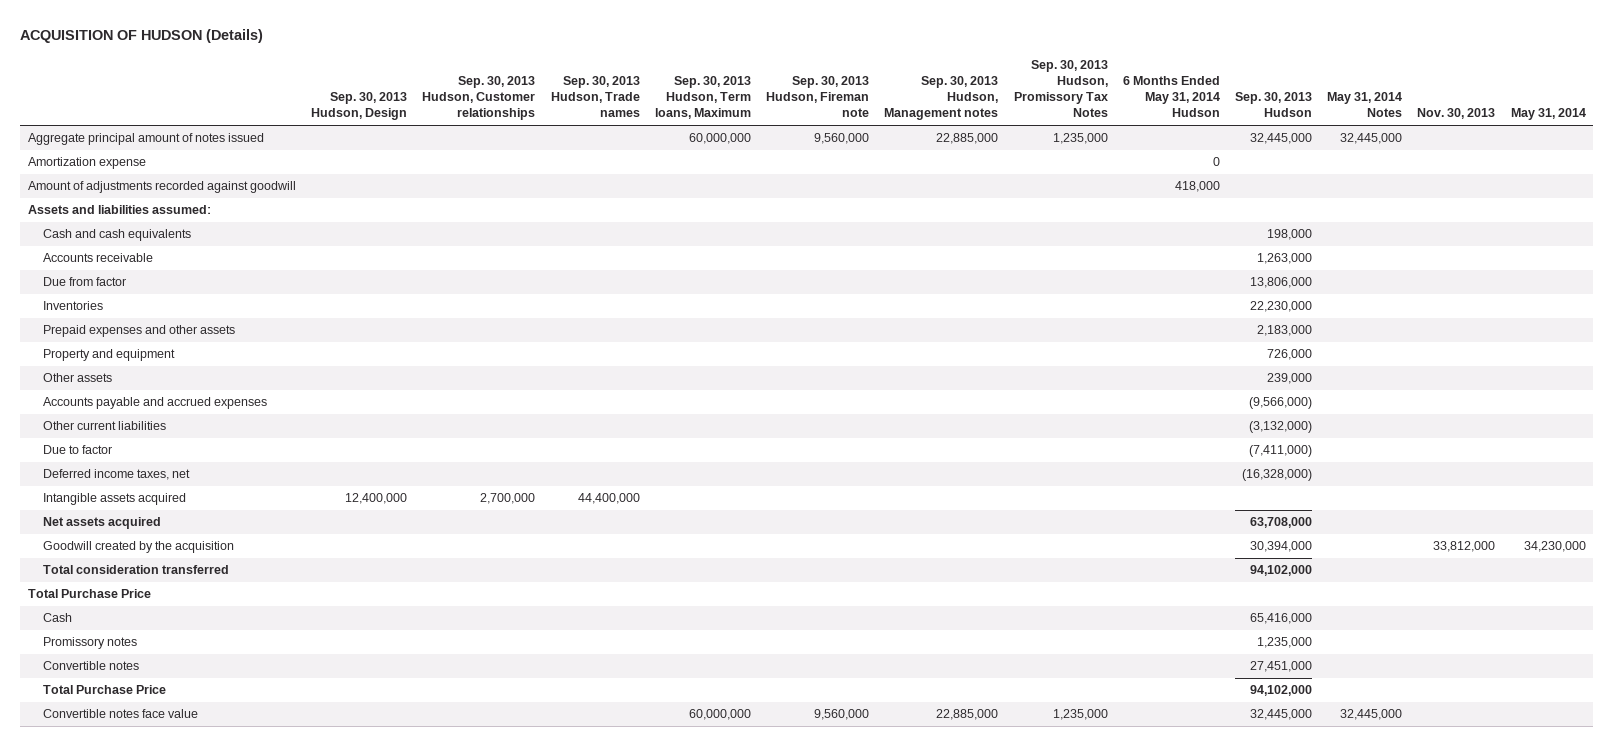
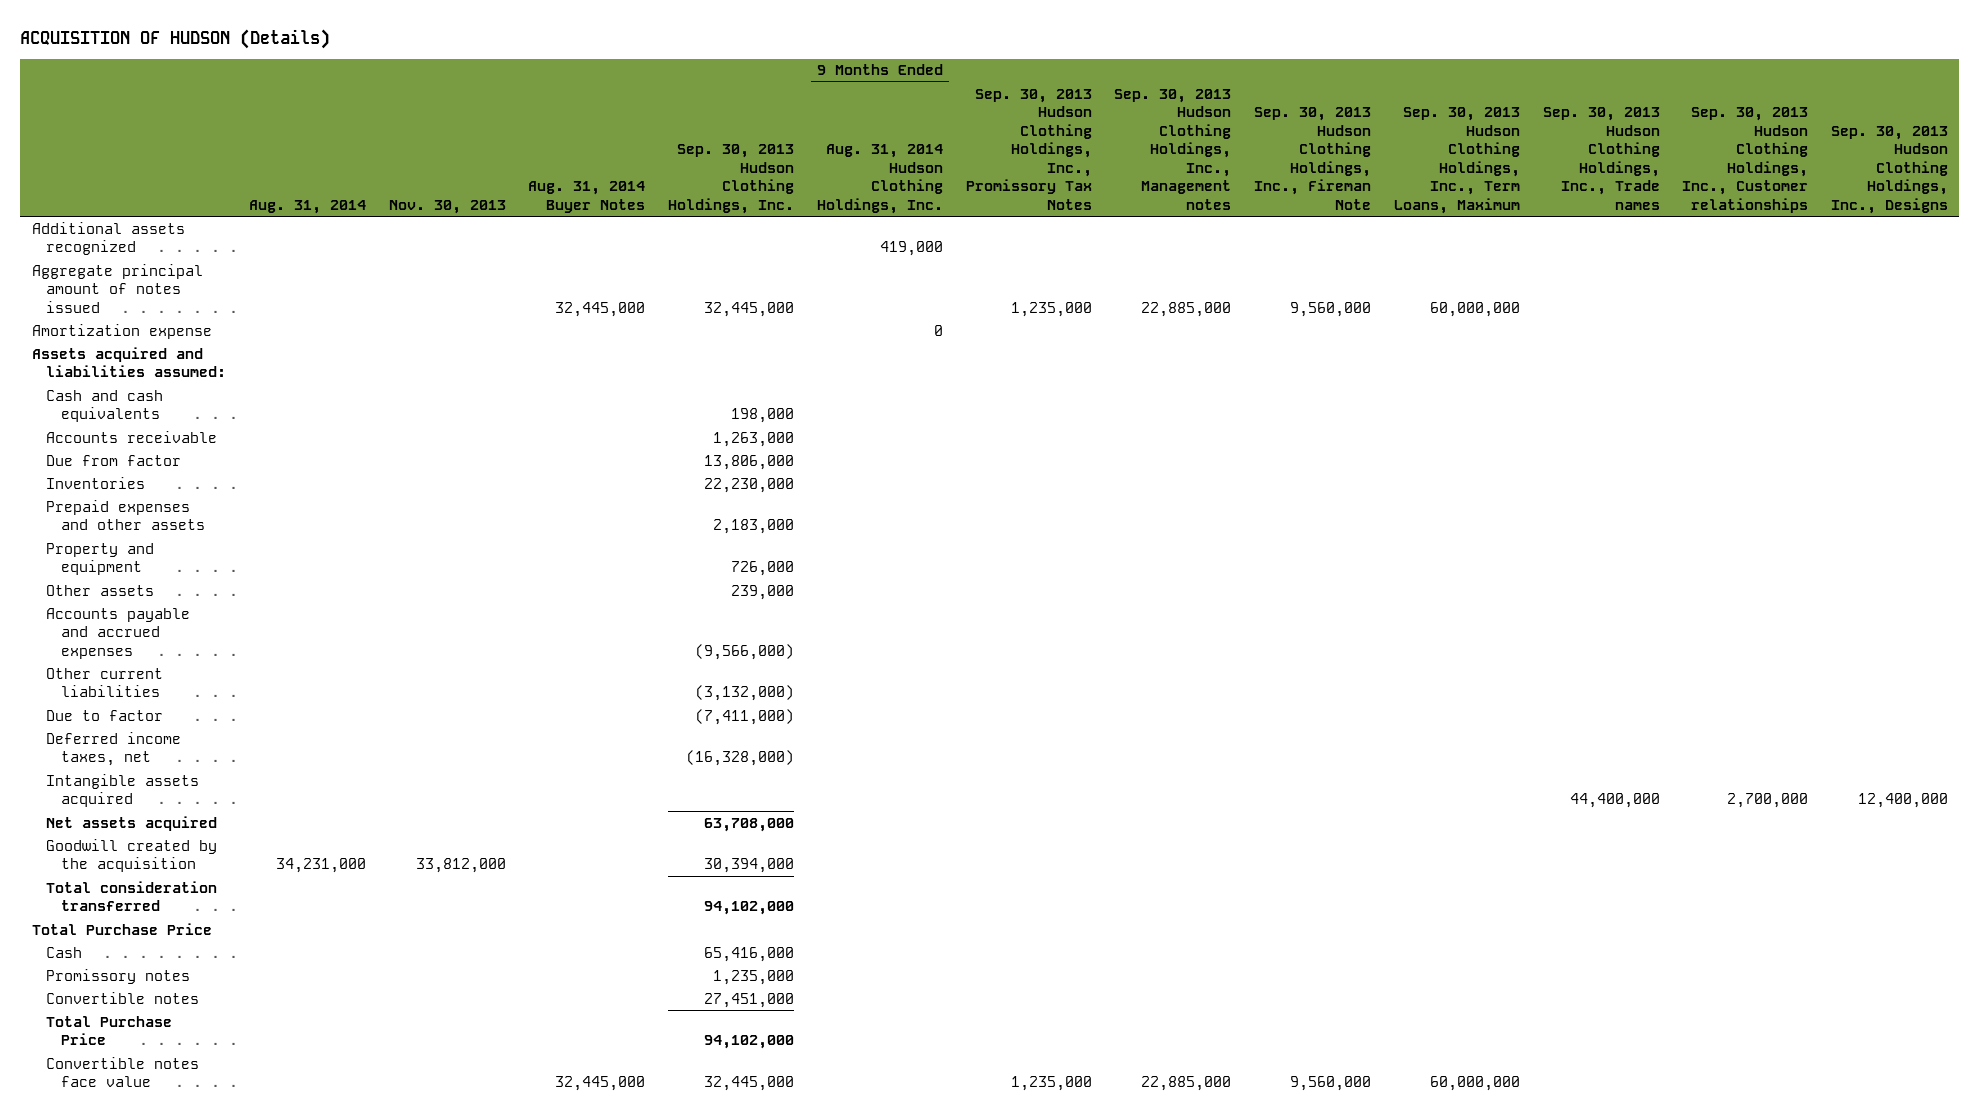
- | Sep. 30, 2013 Hudson, Design | Sep. 30, 2013 Hudson, Customer relationships | Sep. 30, 2013 Hudson, Trade names | Sep. 30, 2013 Hudson, Term loans, Maximum | Sep. 30, 2013 Hudson, Fireman note | Sep. 30, 2013 Hudson, Management notes | Sep. 30, 2013 Hudson, Promissory Tax Notes | 6 Months Ended May 31, 2014 Hudson | Sep. 30, 2013 Hudson | May 31, 2014 Notes | Nov. 30, 2013 | May 31, 2014
+ | Aug. 31, 2014 | Nov. 30, 2013 | Aug. 31, 2014 Buyer Notes | Sep. 30, 2013 Hudson Clothing Holdings, Inc. | 9 Months Ended Aug. 31, 2014 Hudson Clothing Holdings, Inc. | Sep. 30, 2013 Hudson Clothing Holdings, Inc., Promissory Tax Notes | Sep. 30, 2013 Hudson Clothing Holdings, Inc., Management notes | Sep. 30, 2013 Hudson Clothing Holdings, Inc., Fireman Note | Sep. 30, 2013 Hudson Clothing Holdings, Inc., Term Loans, Maximum | Sep. 30, 2013 Hudson Clothing Holdings, Inc., Trade names | Sep. 30, 2013 Hudson Clothing Holdings, Inc., Customer relationships | Sep. 30, 2013 Hudson Clothing Holdings, Inc., Designs
+ Additional assets recognized | | | | | 419,000 | | | | | | |
- Amount of adjustments recorded against goodwill | | | | | | | | 418,000 | | | |
- Assets and liabilities assumed:
+ Assets acquired and liabilities assumed:

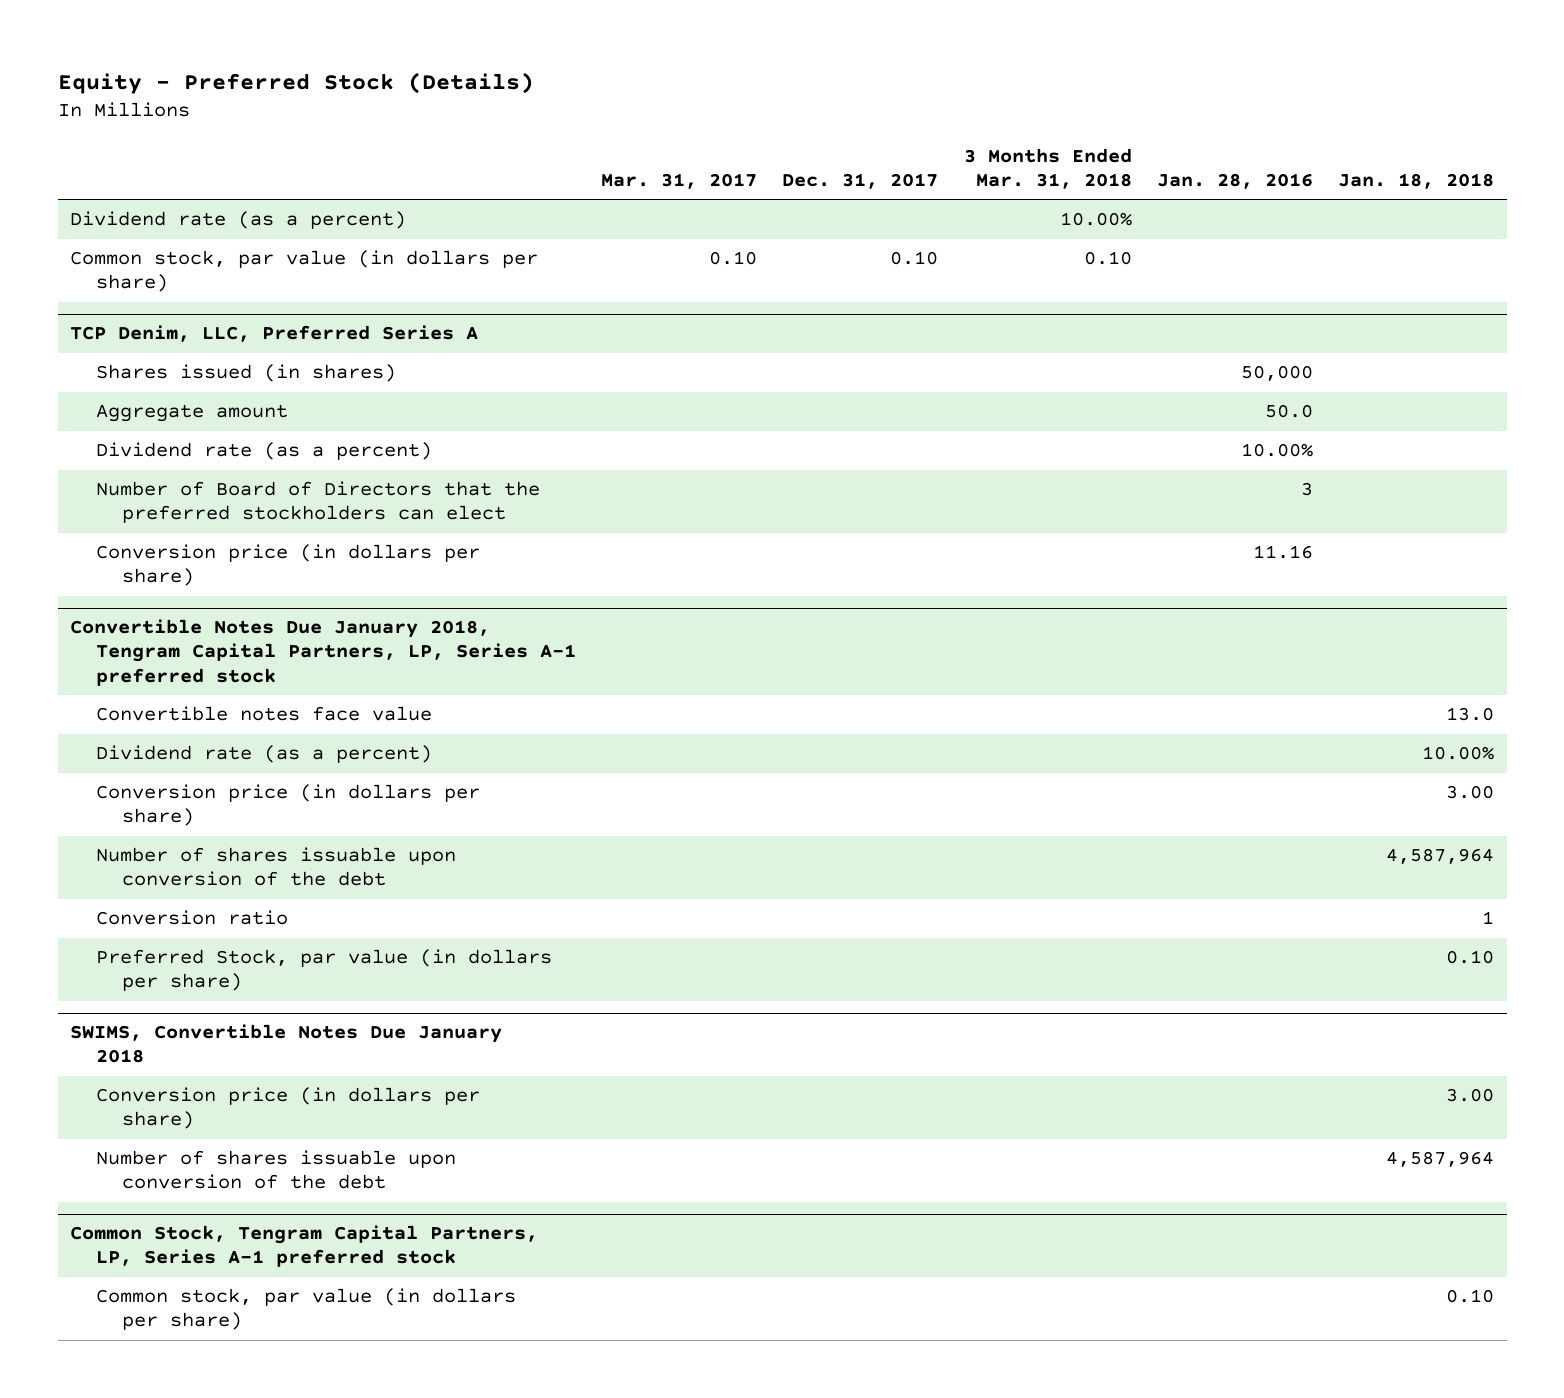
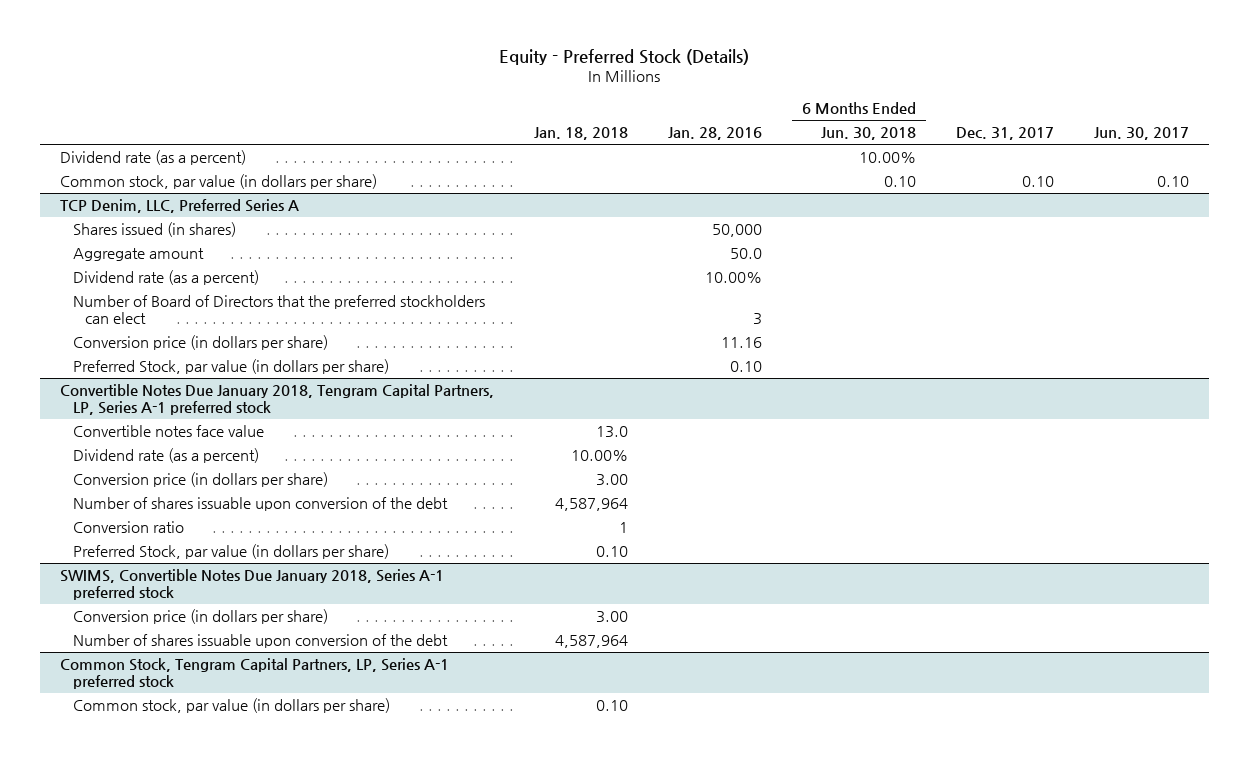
- | Mar. 31, 2017 | Dec. 31, 2017 | 3 Months Ended Mar. 31, 2018 | Jan. 28, 2016 | Jan. 18, 2018
+ | Jan. 18, 2018 | Jan. 28, 2016 | 6 Months Ended Jun. 30, 2018 | Dec. 31, 2017 | Jun. 30, 2017
@ TCP Denim, LLC, Preferred Series A
+ Preferred Stock, par value (in dollars per share) | | 0.10 | | |
- SWIMS, Convertible Notes Due January 2018
+ SWIMS, Convertible Notes Due January 2018, Series A-1 preferred stock

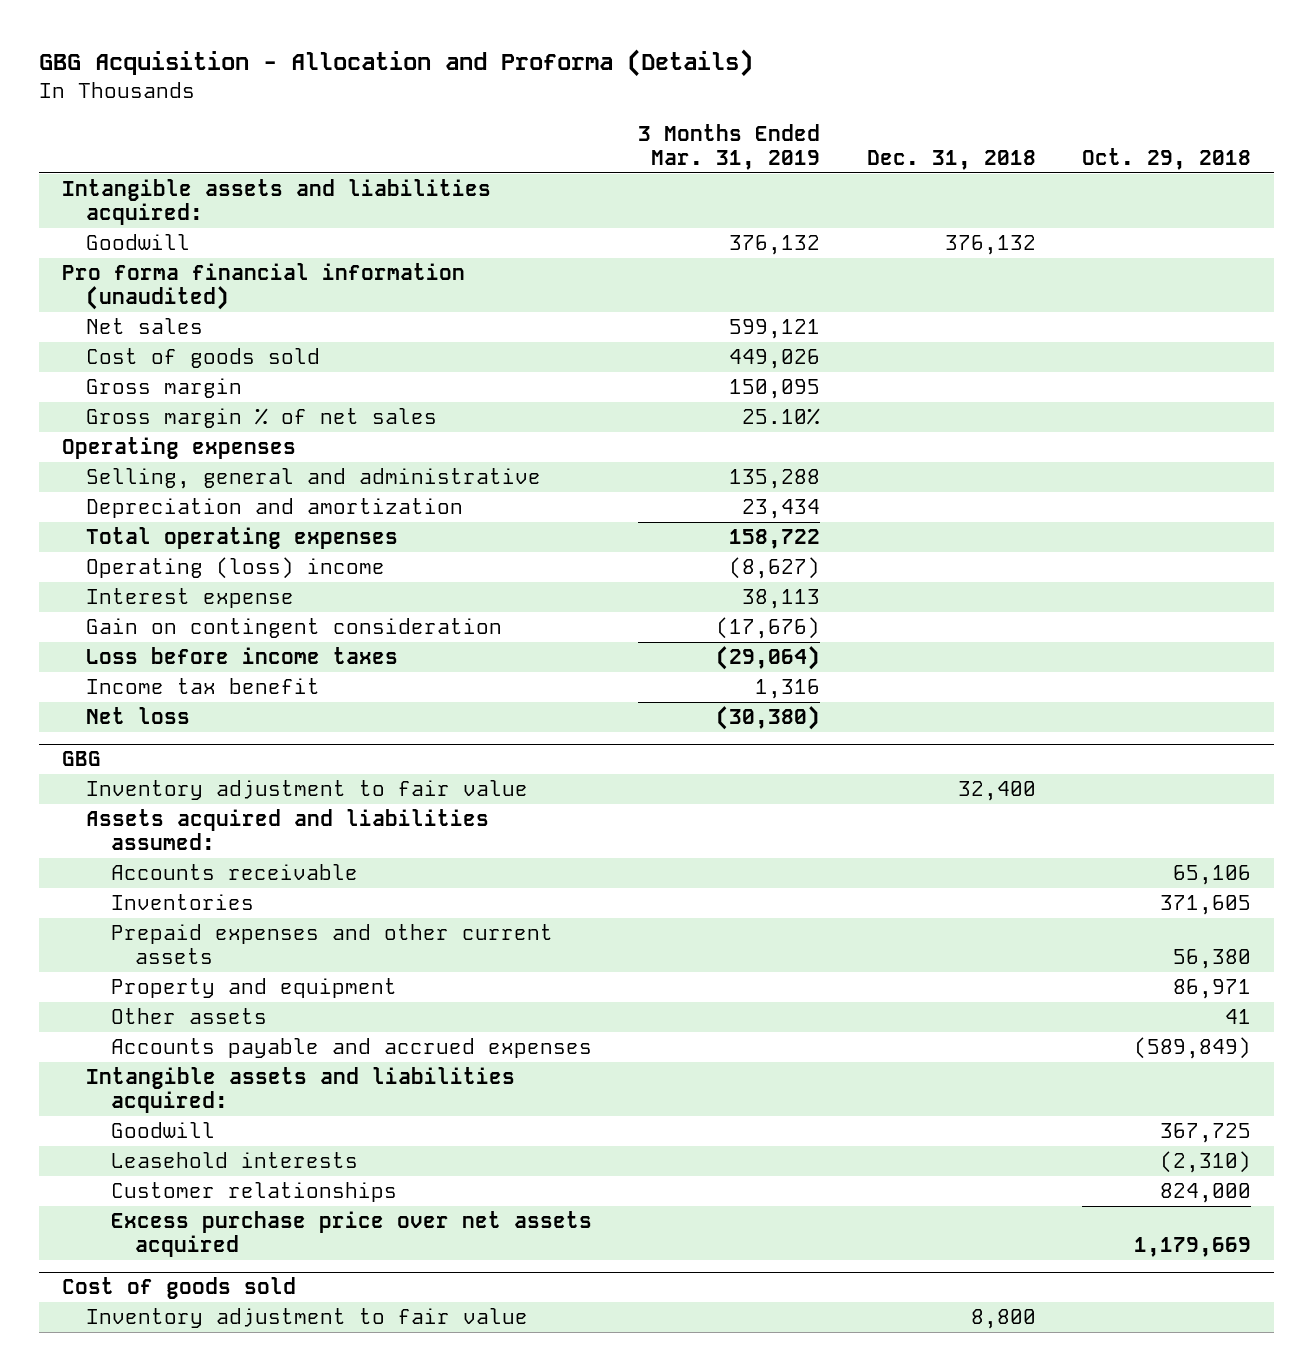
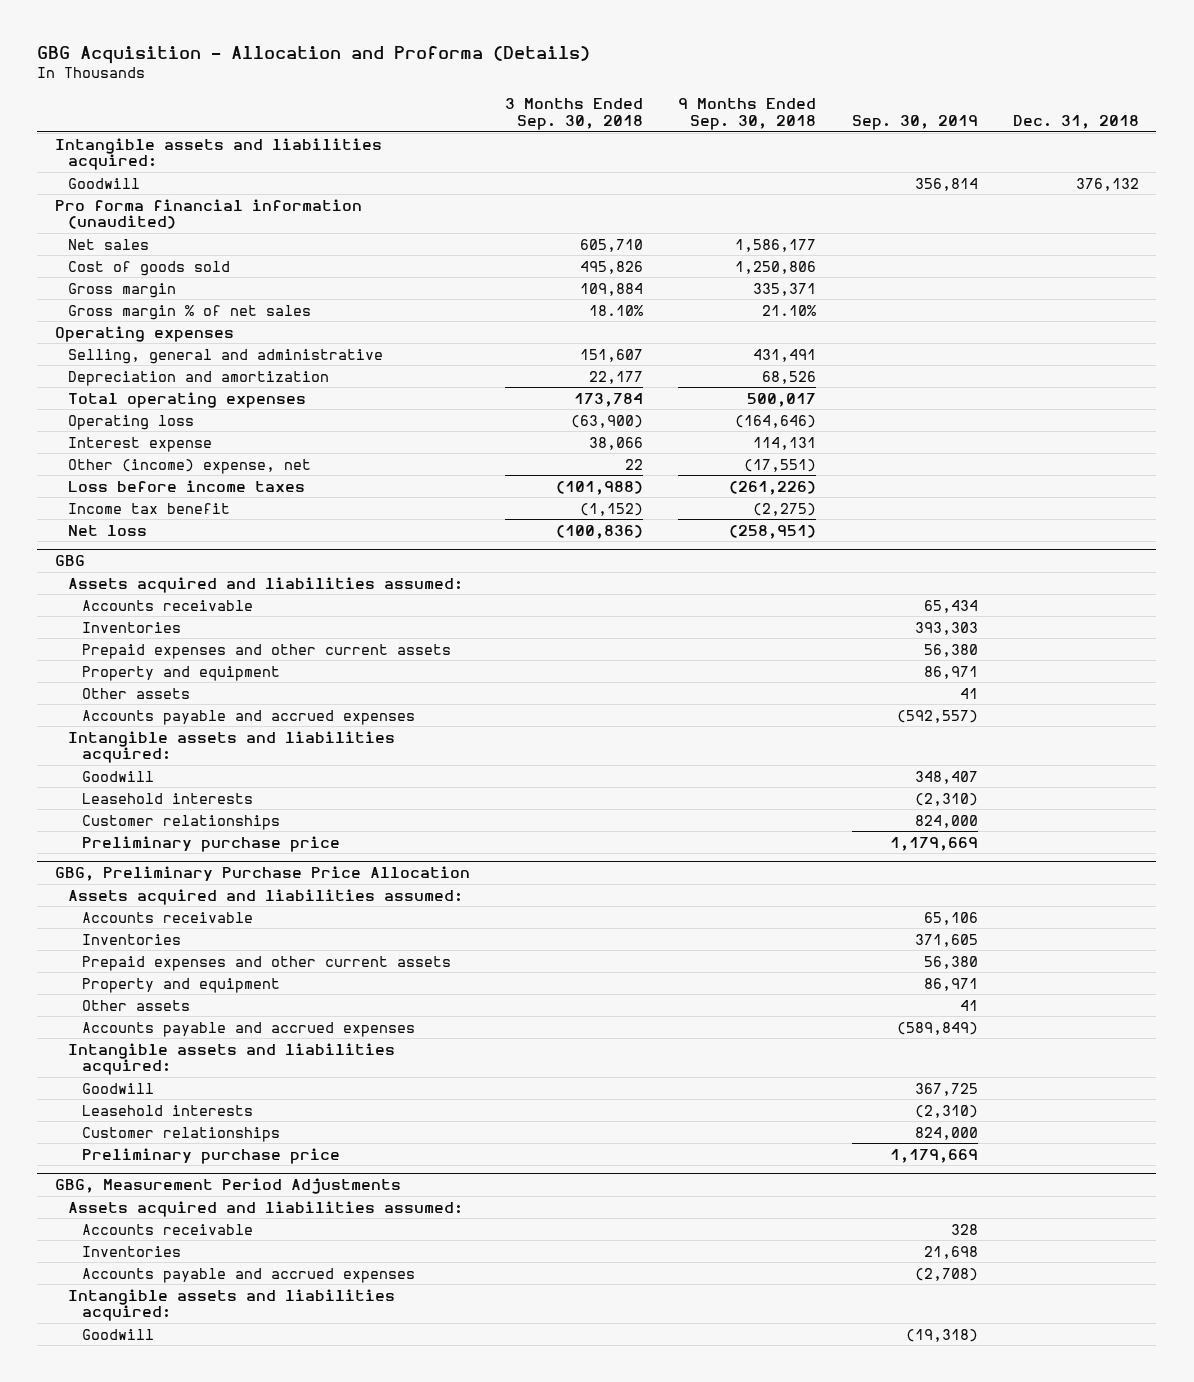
- | 3 Months Ended Mar. 31, 2019 | Dec. 31, 2018 | Oct. 29, 2018
+ | 3 Months Ended Sep. 30, 2018 | 9 Months Ended Sep. 30, 2018 | Sep. 30, 2019 | Dec. 31, 2018
- Operating (loss) income | (8,627) | |
+ Operating loss | (63,900) | (164,646) | |
- Gain on contingent consideration | (17,676) | |
+ Other (income) expense, net | 22 | (17,551) | |
@ GBG
- Inventory adjustment to fair value | | 32,400 |
- Excess purchase price over net assets acquired | | | 1,179,669
- Cost of goods sold
- Inventory adjustment to fair value | | 8,800 |
@ GBG
+ Preliminary purchase price | | | 1,179,669 |
+ GBG, Preliminary Purchase Price Allocation
+ Assets acquired and liabilities assumed:
+ Accounts receivable | | | 65,106 |
+ Inventories | | | 371,605 |
+ Prepaid expenses and other current assets | | | 56,380 |
+ Property and equipment | | | 86,971 |
+ Other assets | | | 41 |
+ Accounts payable and accrued expenses | | | (589,849) |
+ Intangible assets and liabilities acquired:
+ Goodwill | | | 367,725 |
+ Leasehold interests | | | (2,310) |
+ Customer relationships | | | 824,000 |
+ Preliminary purchase price | | | 1,179,669 |
+ GBG, Measurement Period Adjustments
+ Assets acquired and liabilities assumed:
+ Accounts receivable | | | 328 |
+ Inventories | | | 21,698 |
+ Accounts payable and accrued expenses | | | (2,708) |
+ Intangible assets and liabilities acquired:
+ Goodwill | | | (19,318) |

